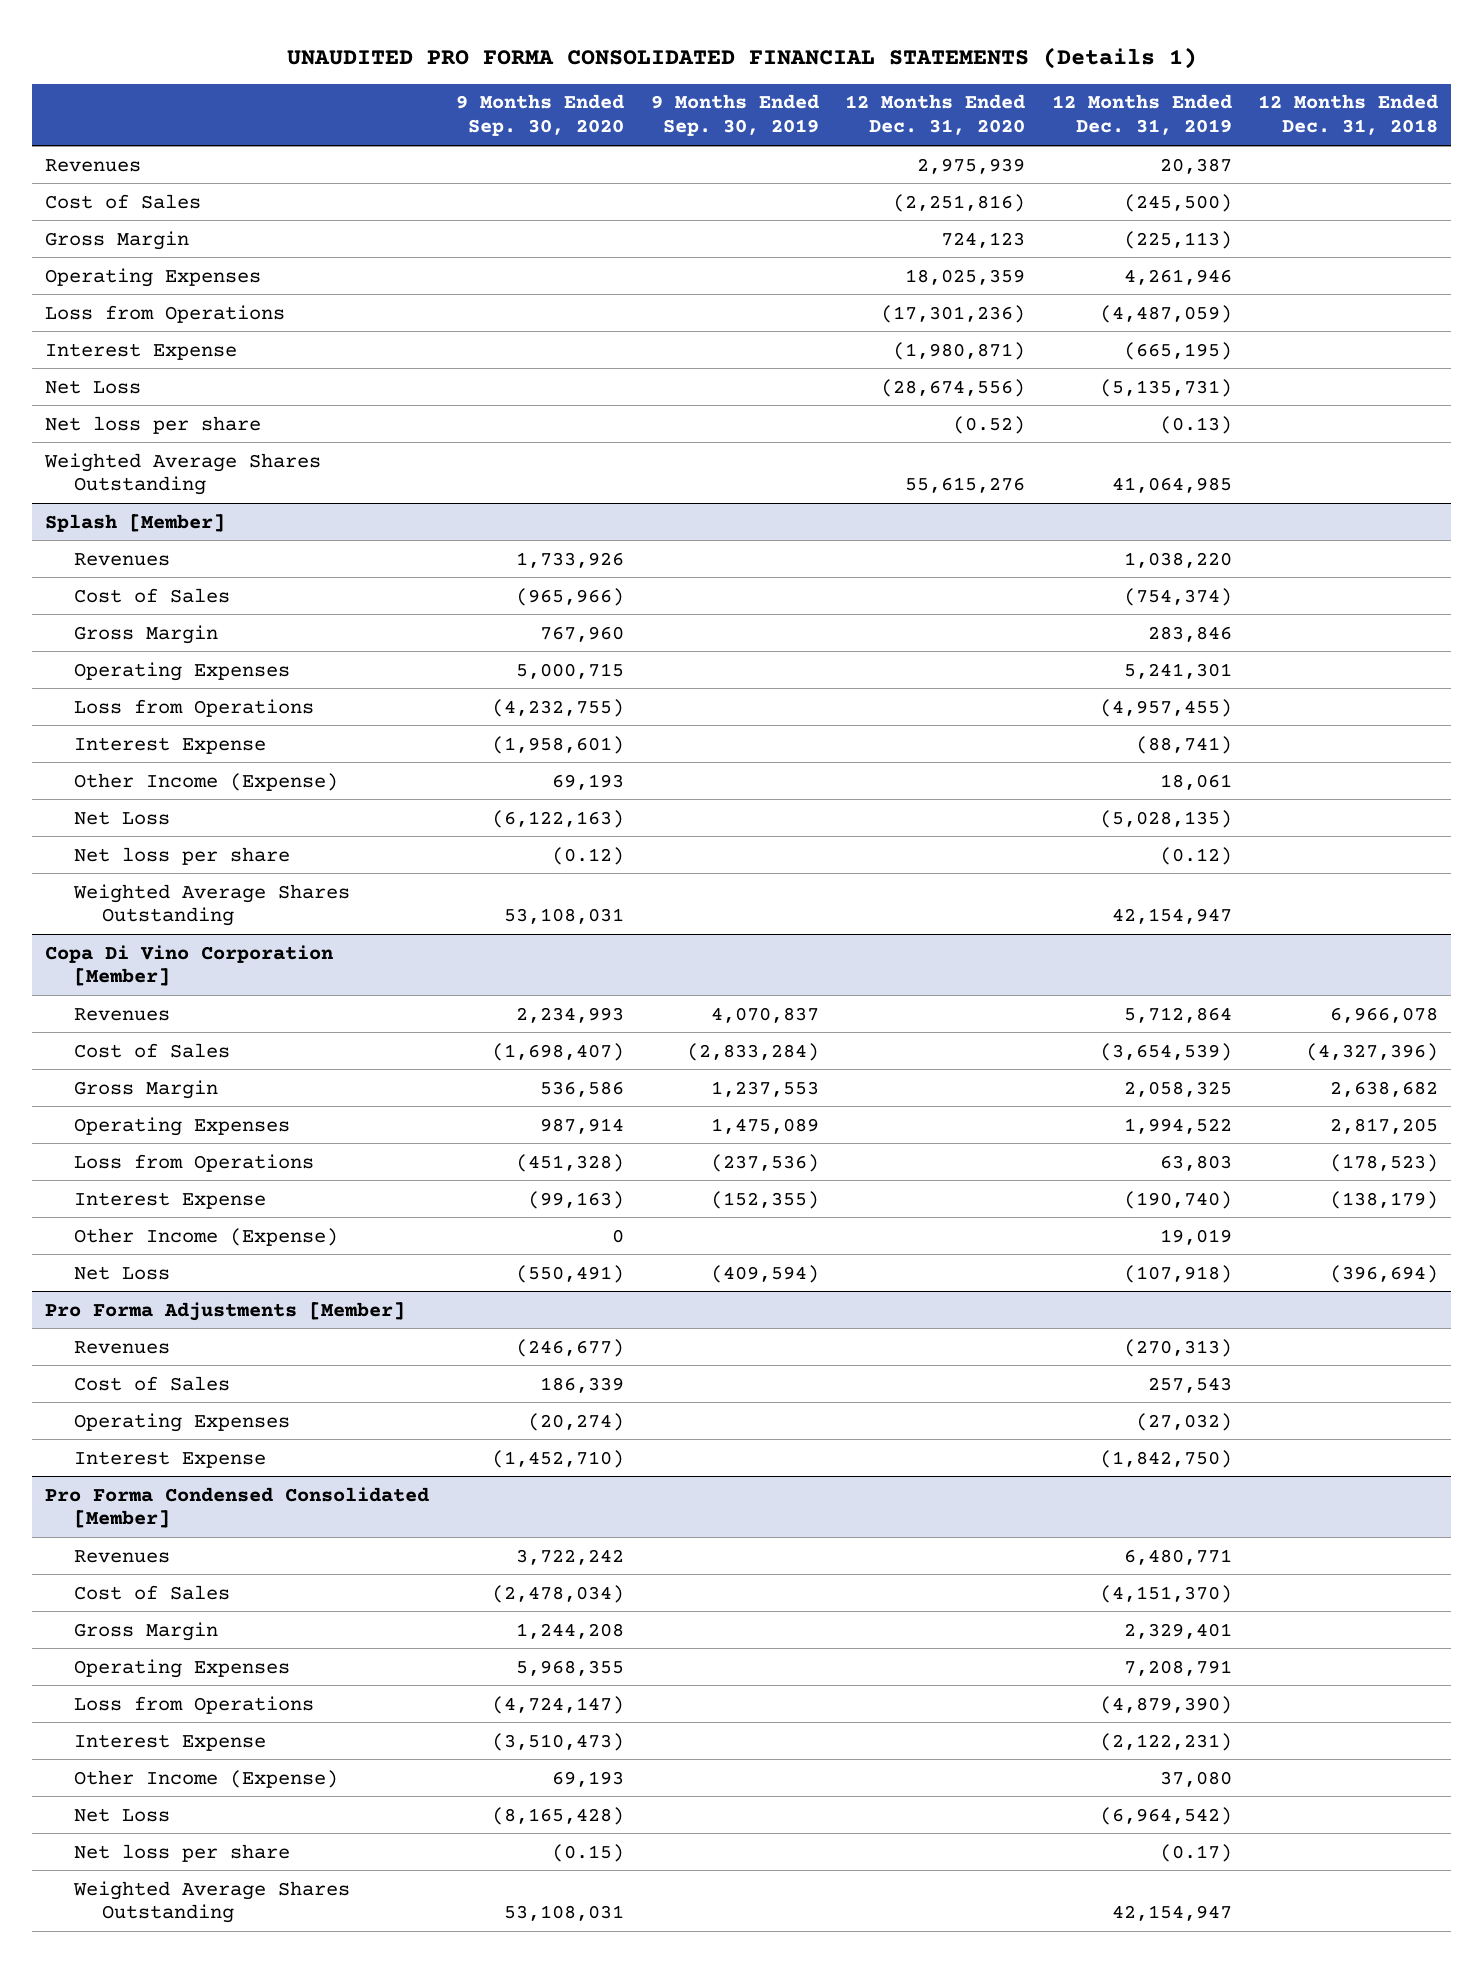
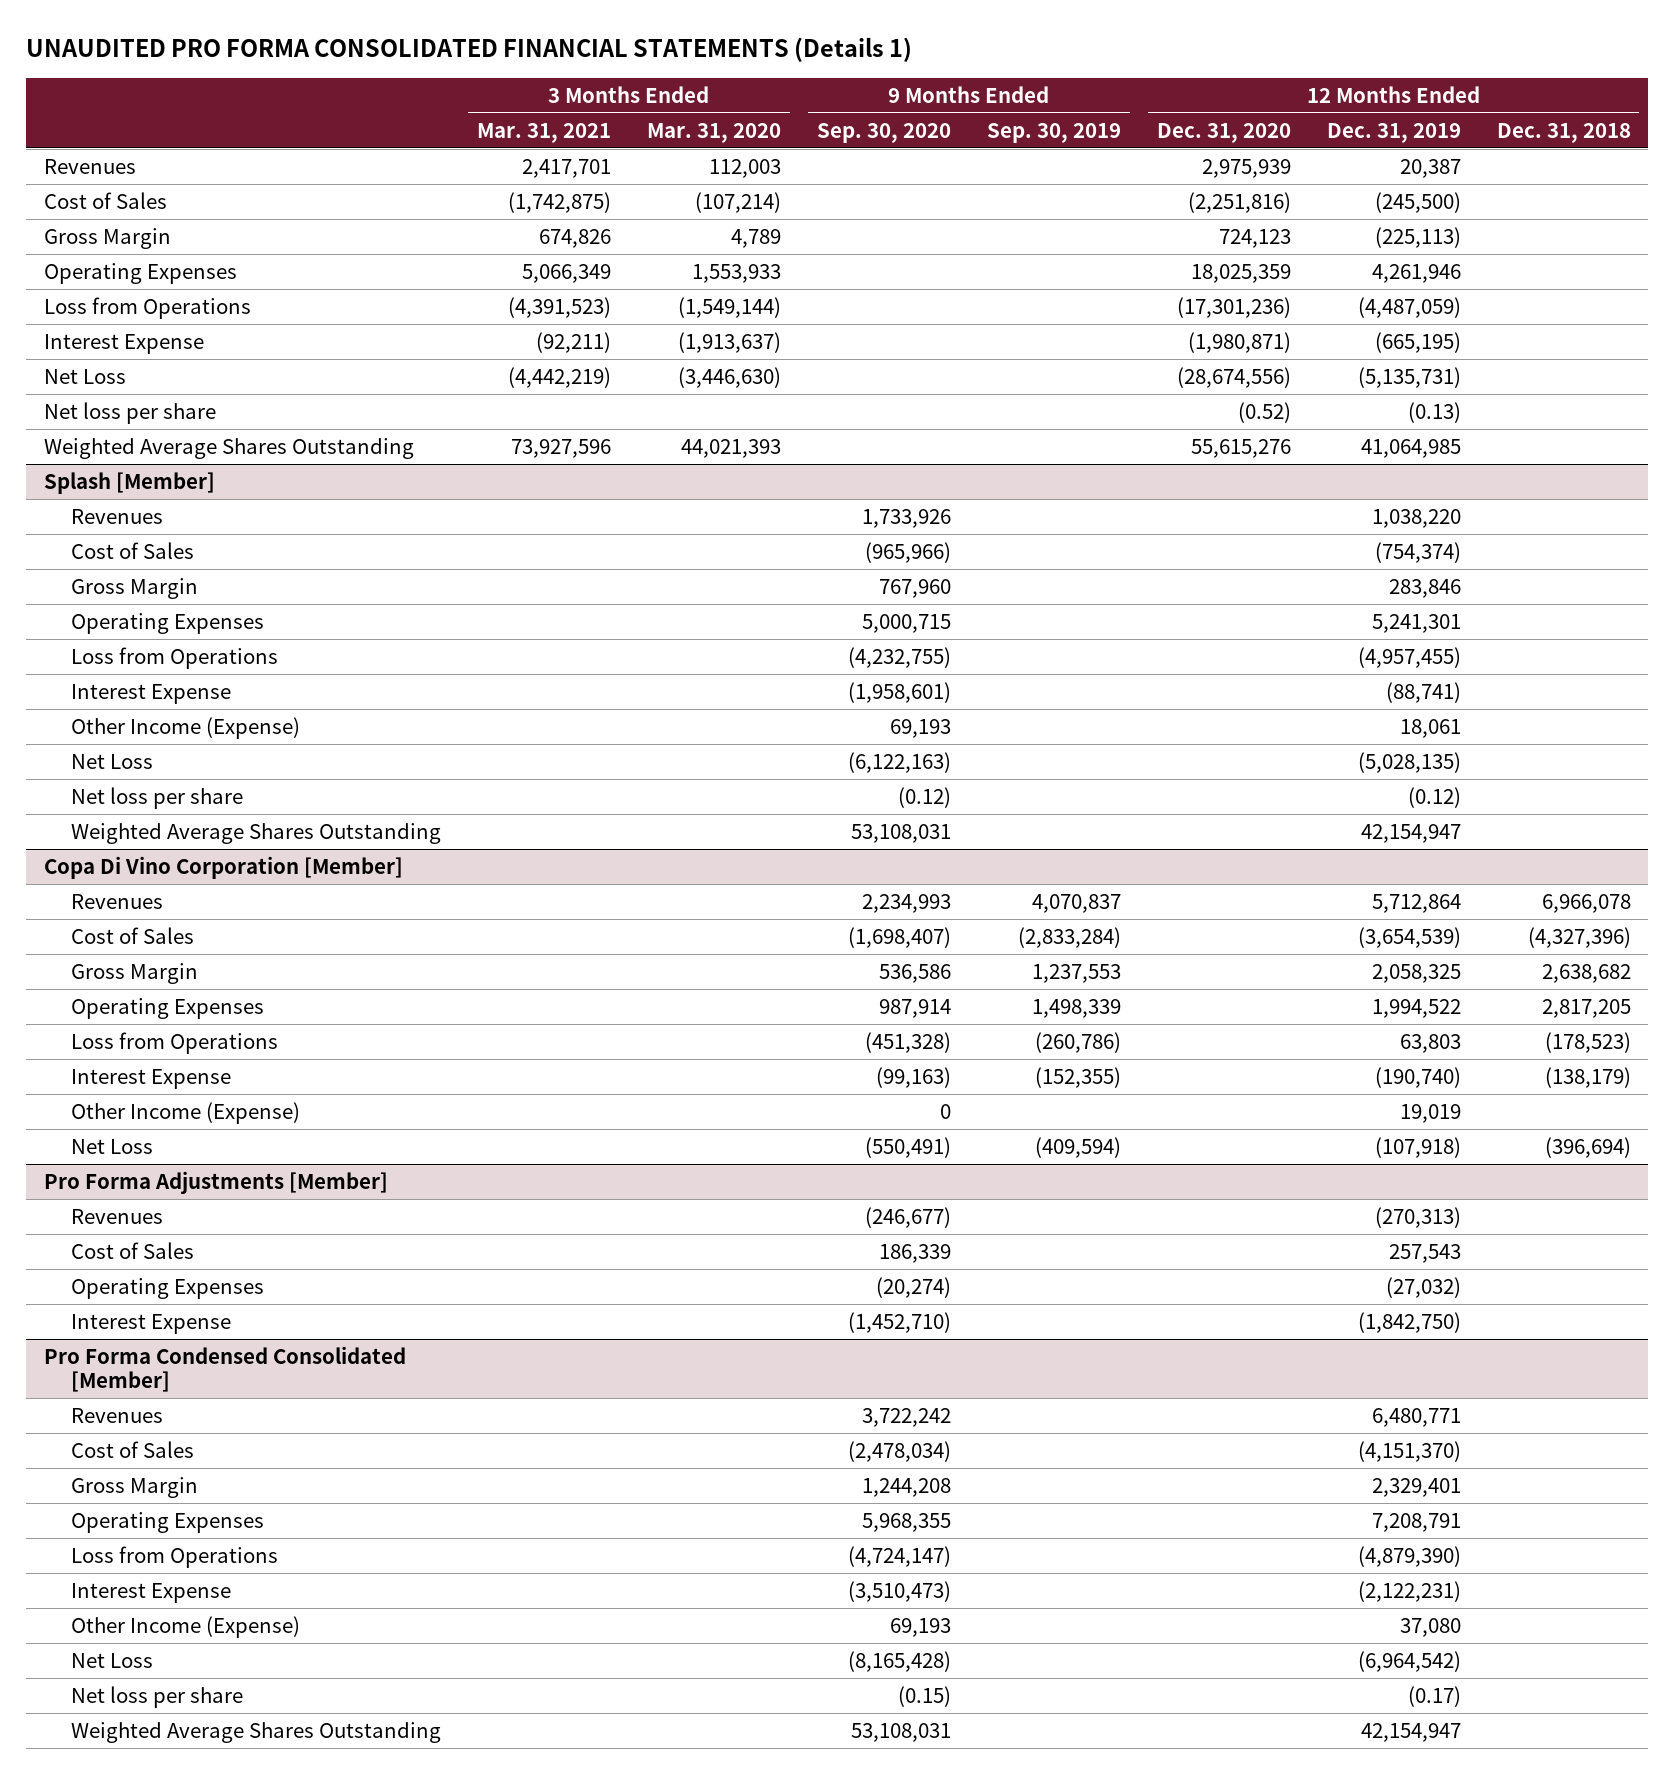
- | 9 Months Ended Sep. 30, 2020 | 9 Months Ended Sep. 30, 2019 | 12 Months Ended Dec. 31, 2020 | 12 Months Ended Dec. 31, 2019 | 12 Months Ended Dec. 31, 2018
+ | 3 Months Ended Mar. 31, 2021 | 3 Months Ended Mar. 31, 2020 | 9 Months Ended Sep. 30, 2020 | 9 Months Ended Sep. 30, 2019 | 12 Months Ended Dec. 31, 2020 | 12 Months Ended Dec. 31, 2019 | 12 Months Ended Dec. 31, 2018
@ Copa Di Vino Corporation [Member]
- Operating Expenses | 987,914 | 1,475,089 | | 1,994,522 | 2,817,205
- Loss from Operations | (451,328) | (237,536) | | 63,803 | (178,523)
+ Operating Expenses | | | 987,914 | 1,498,339 | | 1,994,522 | 2,817,205
+ Loss from Operations | | | (451,328) | (260,786) | | 63,803 | (178,523)

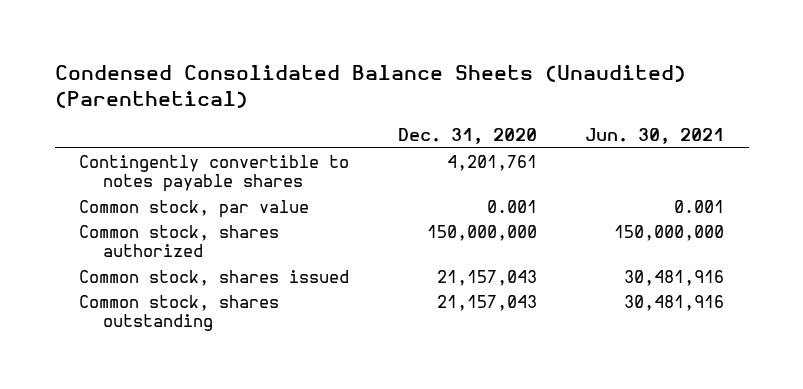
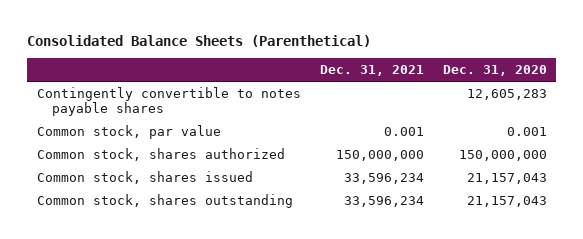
- Condensed Consolidated Balance Sheets (Unaudited) (Parenthetical)
+ Consolidated Balance Sheets (Parenthetical)
- | Dec. 31, 2020 | Jun. 30, 2021
+ | Dec. 31, 2021 | Dec. 31, 2020
- Contingently convertible to notes payable shares | 4,201,761 |
+ Contingently convertible to notes payable shares | | 12,605,283

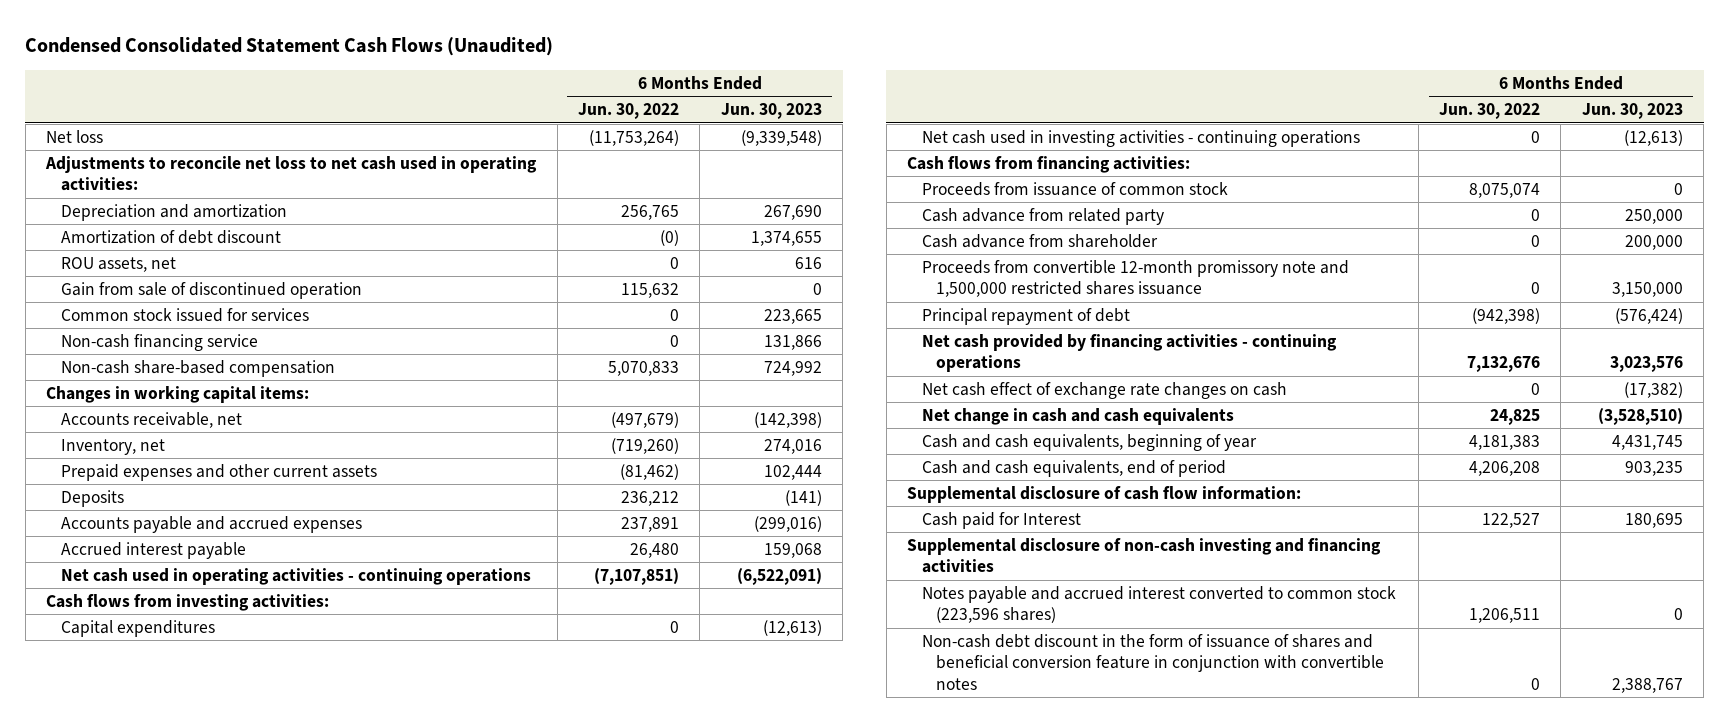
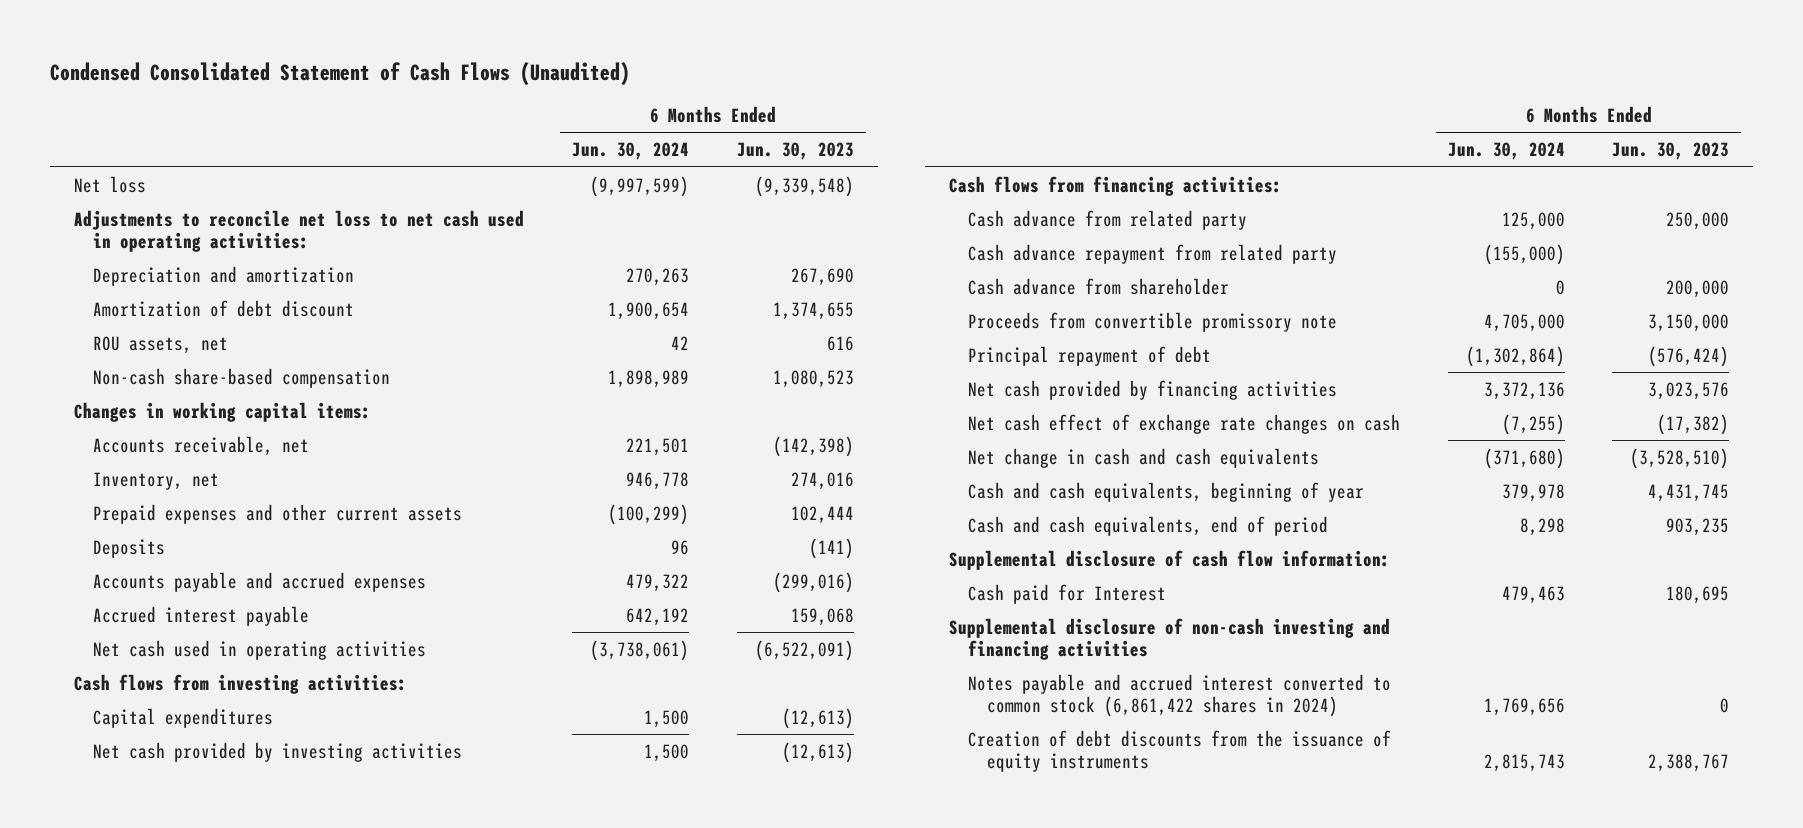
- Condensed Consolidated Statement Cash Flows (Unaudited)
+ Condensed Consolidated Statement of Cash Flows (Unaudited)
- | 6 Months Ended Jun. 30, 2022 | 6 Months Ended Jun. 30, 2023
+ | 6 Months Ended Jun. 30, 2024 | 6 Months Ended Jun. 30, 2023
- Gain from sale of discontinued operation | 115,632 | 0
- Common stock issued for services | 0 | 223,665
- Non-cash financing service | 0 | 131,866
- Non-cash share-based compensation | 5,070,833 | 724,992
+ Non-cash share-based compensation | 1,898,989 | 1,080,523
- Net cash used in operating activities - continuing operations | (7,107,851) | (6,522,091)
+ Net cash used in operating activities | (3,738,061) | (6,522,091)
- Net cash used in investing activities - continuing operations | 0 | (12,613)
+ Net cash provided by investing activities | 1,500 | (12,613)
- Proceeds from issuance of common stock | 8,075,074 | 0
+ Cash advance repayment from related party | (155,000) |
- Proceeds from convertible 12-month promissory note and 1,500,000 restricted shares issuance | 0 | 3,150,000
+ Proceeds from convertible promissory note | 4,705,000 | 3,150,000
- Net cash provided by financing activities - continuing operations | 7,132,676 | 3,023,576
+ Net cash provided by financing activities | 3,372,136 | 3,023,576
- Notes payable and accrued interest converted to common stock (223,596 shares) | 1,206,511 | 0
- Non-cash debt discount in the form of issuance of shares and beneficial conversion feature in conjunction with convertible notes | 0 | 2,388,767
+ Notes payable and accrued interest converted to common stock (6,861,422 shares in 2024) | 1,769,656 | 0
+ Creation of debt discounts from the issuance of equity instruments | 2,815,743 | 2,388,767

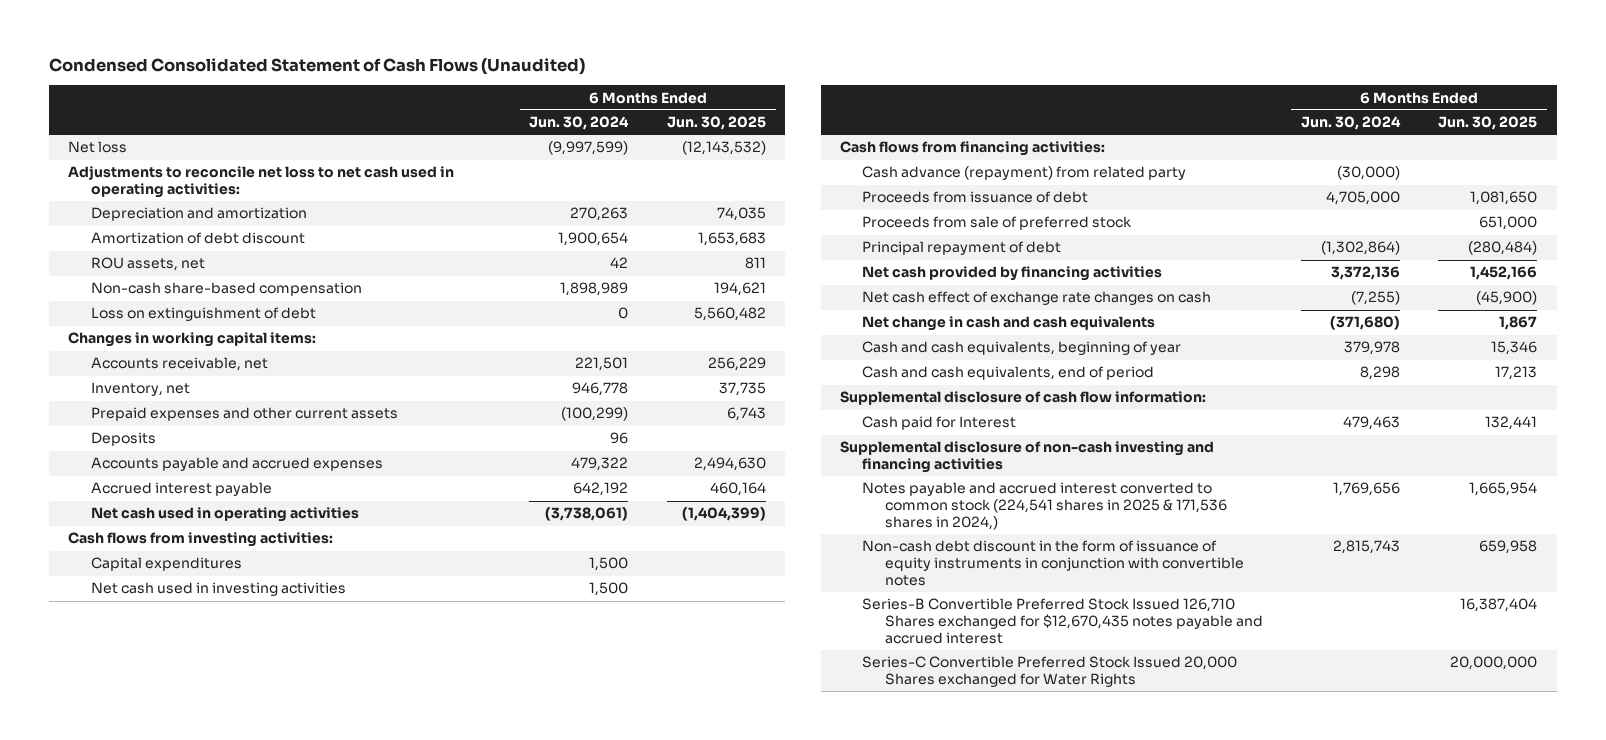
- | 6 Months Ended Jun. 30, 2024 | 6 Months Ended Jun. 30, 2023
+ | 6 Months Ended Jun. 30, 2024 | 6 Months Ended Jun. 30, 2025
+ Loss on extinguishment of debt | 0 | 5,560,482
- Net cash provided by investing activities | 1,500 | (12,613)
+ Net cash used in investing activities | 1,500 |
- Cash advance from related party | 125,000 | 250,000
- Cash advance repayment from related party | (155,000) |
- Cash advance from shareholder | 0 | 200,000
- Proceeds from convertible promissory note | 4,705,000 | 3,150,000
+ Cash advance (repayment) from related party | (30,000) |
+ Proceeds from issuance of debt | 4,705,000 | 1,081,650
+ Proceeds from sale of preferred stock | | 651,000
- Notes payable and accrued interest converted to common stock (6,861,422 shares in 2024) | 1,769,656 | 0
- Creation of debt discounts from the issuance of equity instruments | 2,815,743 | 2,388,767
+ Notes payable and accrued interest converted to common stock (224,541 shares in 2025 & 171,536 shares in 2024,) | 1,769,656 | 1,665,954
+ Non-cash debt discount in the form of issuance of equity instruments in conjunction with convertible notes | 2,815,743 | 659,958
+ Series-B Convertible Preferred Stock Issued 126,710 Shares exchanged for $12,670,435 notes payable and accrued interest | | 16,387,404
+ Series-C Convertible Preferred Stock Issued 20,000 Shares exchanged for Water Rights | | 20,000,000

